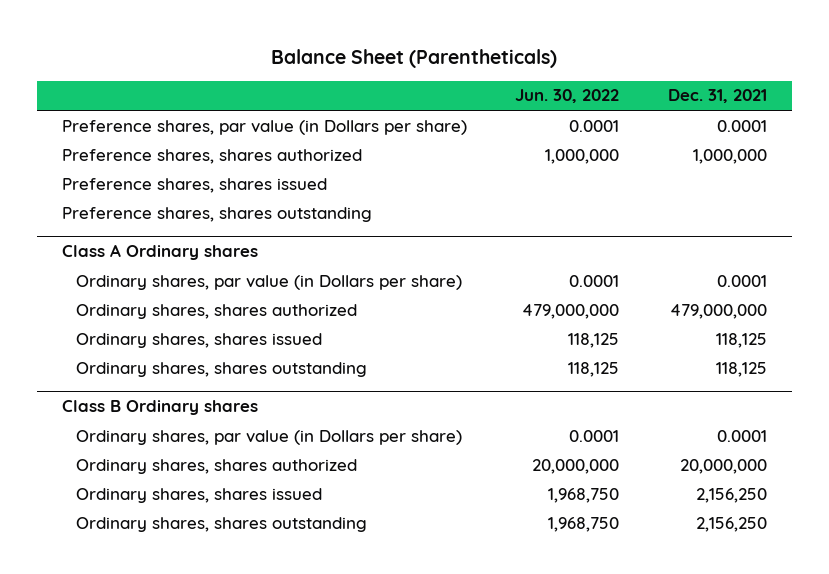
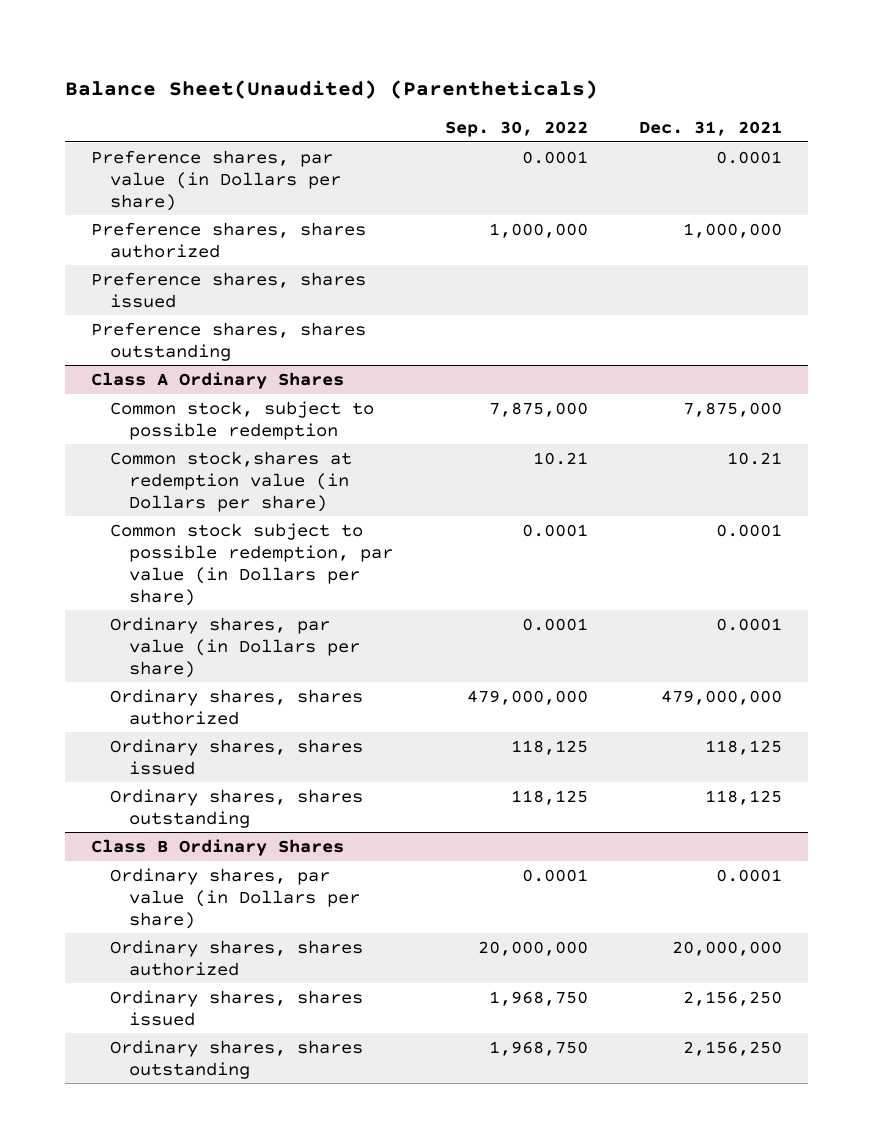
- Balance Sheet (Parentheticals)
+ Balance Sheet(Unaudited) (Parentheticals)
- | Jun. 30, 2022 | Dec. 31, 2021
+ | Sep. 30, 2022 | Dec. 31, 2021
- Class A Ordinary shares
+ Class A Ordinary Shares
+ Common stock, subject to possible redemption | 7,875,000 | 7,875,000
+ Common stock,shares at redemption value (in Dollars per share) | 10.21 | 10.21
+ Common stock subject to possible redemption, par value (in Dollars per share) | 0.0001 | 0.0001
- Class B Ordinary shares
+ Class B Ordinary Shares

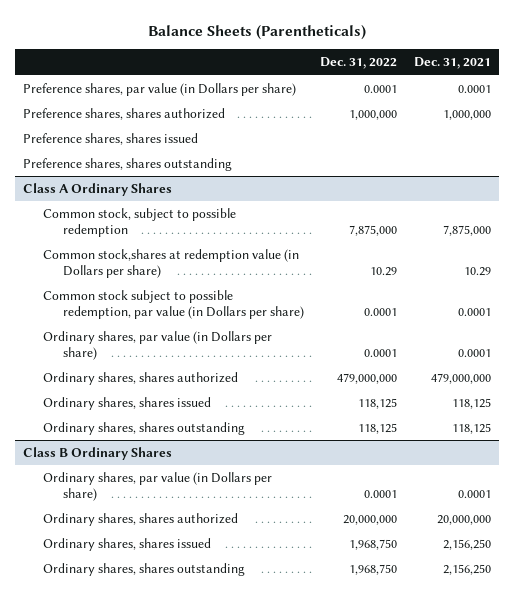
- Balance Sheet(Unaudited) (Parentheticals)
+ Balance Sheets (Parentheticals)
- | Sep. 30, 2022 | Dec. 31, 2021
+ | Dec. 31, 2022 | Dec. 31, 2021
@ Class A Ordinary Shares
- Common stock,shares at redemption value (in Dollars per share) | 10.21 | 10.21
+ Common stock,shares at redemption value (in Dollars per share) | 10.29 | 10.29

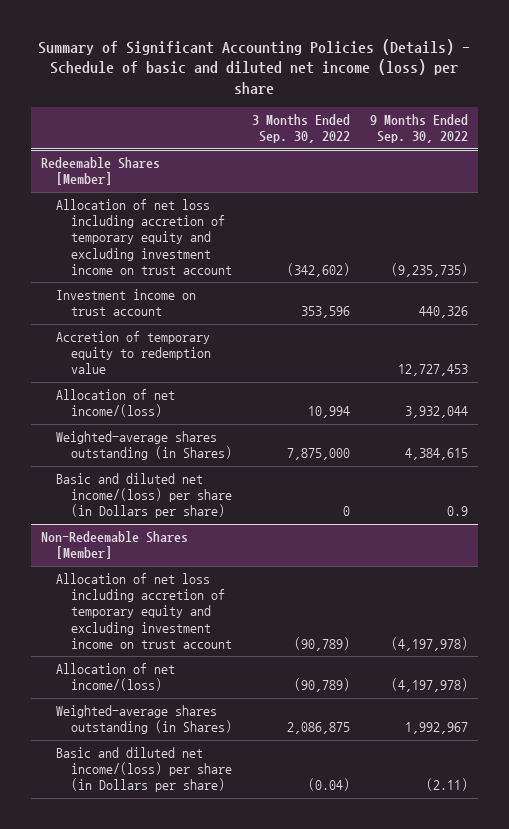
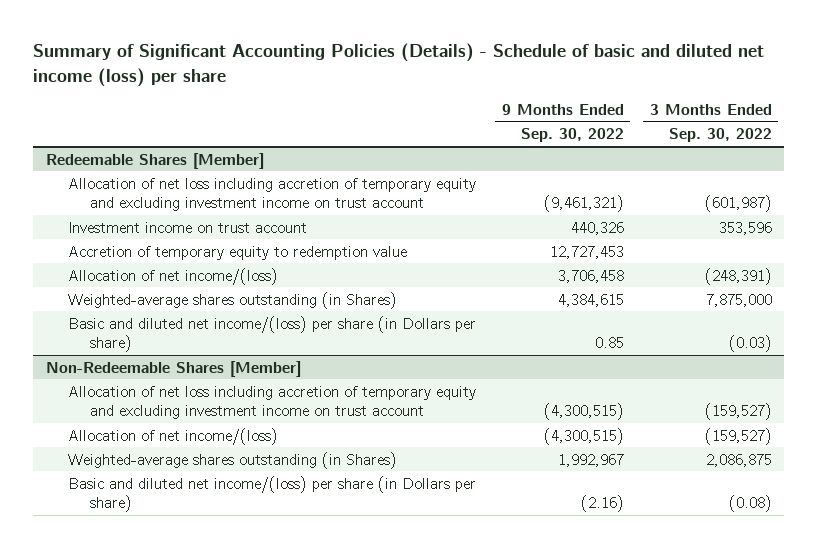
- | 3 Months Ended Sep. 30, 2022 | 9 Months Ended Sep. 30, 2022
+ | 9 Months Ended Sep. 30, 2022 | 3 Months Ended Sep. 30, 2022
@ Redeemable Shares [Member]
- Allocation of net loss including accretion of temporary equity and excluding investment income on trust account | (342,602) | (9,235,735)
+ Allocation of net loss including accretion of temporary equity and excluding investment income on trust account | (9,461,321) | (601,987)
- Allocation of net income/(loss) | 10,994 | 3,932,044
+ Allocation of net income/(loss) | 3,706,458 | (248,391)
- Basic and diluted net income/(loss) per share (in Dollars per share) | 0 | 0.9
+ Basic and diluted net income/(loss) per share (in Dollars per share) | 0.85 | (0.03)
@ Non-Redeemable Shares [Member]
- Allocation of net loss including accretion of temporary equity and excluding investment income on trust account | (90,789) | (4,197,978)
- Allocation of net income/(loss) | (90,789) | (4,197,978)
+ Allocation of net loss including accretion of temporary equity and excluding investment income on trust account | (4,300,515) | (159,527)
+ Allocation of net income/(loss) | (4,300,515) | (159,527)
- Basic and diluted net income/(loss) per share (in Dollars per share) | (0.04) | (2.11)
+ Basic and diluted net income/(loss) per share (in Dollars per share) | (2.16) | (0.08)

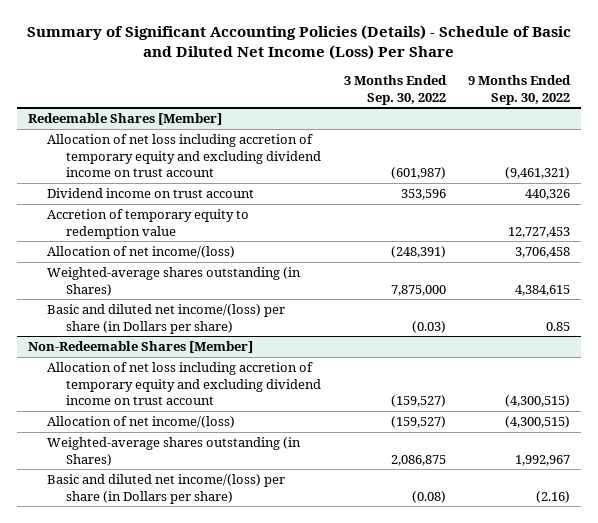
- Summary of Significant Accounting Policies (Details) - Schedule of basic and diluted net income (loss) per share
+ Summary of Significant Accounting Policies (Details) - Schedule of Basic and Diluted Net Income (Loss) Per Share
- | 9 Months Ended Sep. 30, 2022 | 3 Months Ended Sep. 30, 2022
+ | 3 Months Ended Sep. 30, 2022 | 9 Months Ended Sep. 30, 2022
@ Redeemable Shares [Member]
- Allocation of net loss including accretion of temporary equity and excluding investment income on trust account | (9,461,321) | (601,987)
- Investment income on trust account | 440,326 | 353,596
+ Allocation of net loss including accretion of temporary equity and excluding dividend income on trust account | (601,987) | (9,461,321)
+ Dividend income on trust account | 353,596 | 440,326
@ Non-Redeemable Shares [Member]
- Allocation of net loss including accretion of temporary equity and excluding investment income on trust account | (4,300,515) | (159,527)
+ Allocation of net loss including accretion of temporary equity and excluding dividend income on trust account | (159,527) | (4,300,515)

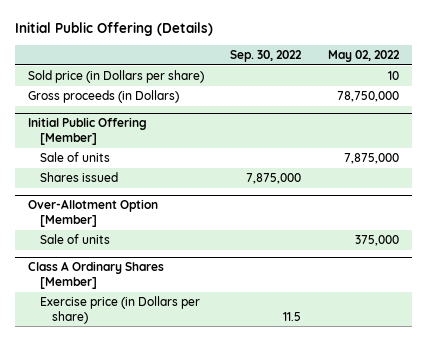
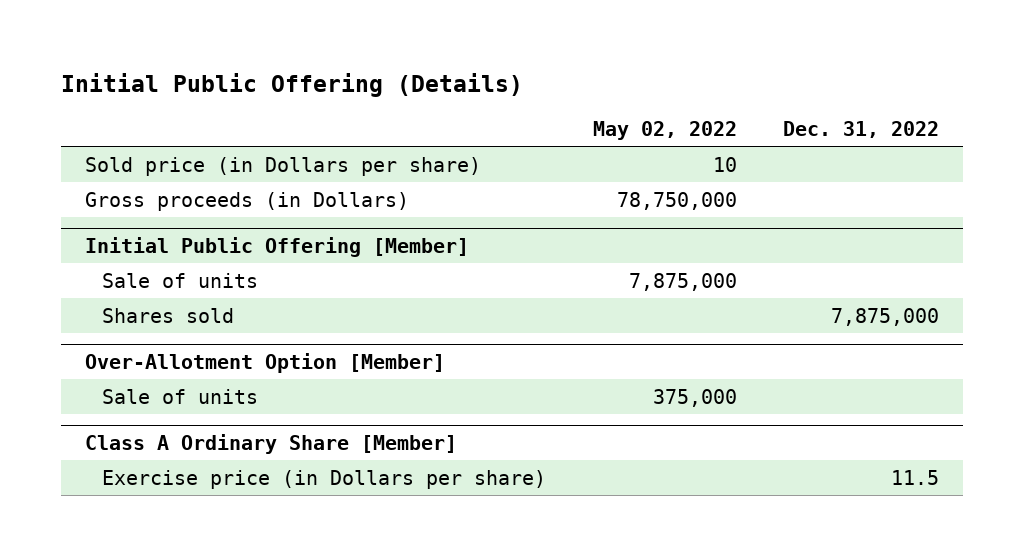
- | Sep. 30, 2022 | May 02, 2022
+ | May 02, 2022 | Dec. 31, 2022
@ Initial Public Offering [Member]
- Shares issued | 7,875,000 |
+ Shares sold | | 7,875,000
- Class A Ordinary Shares [Member]
+ Class A Ordinary Share [Member]

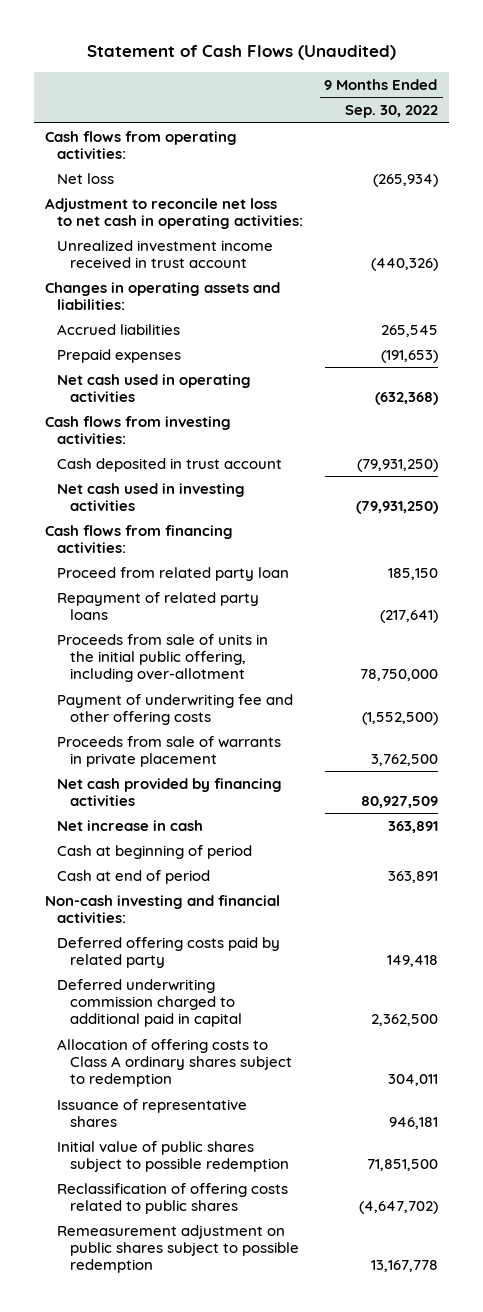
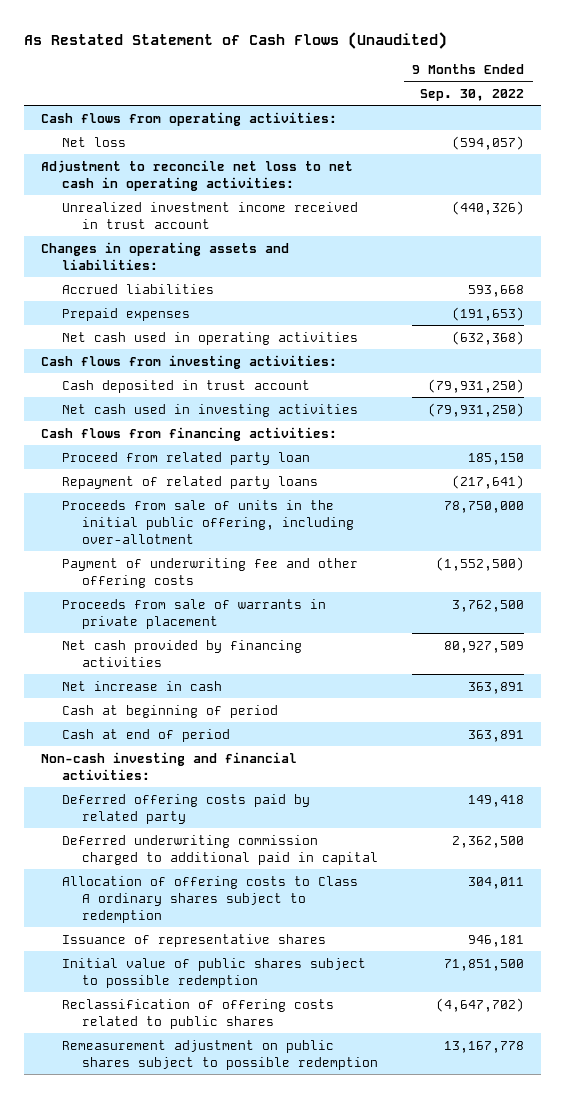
- Statement of Cash Flows (Unaudited)
+ As Restated Statement of Cash Flows (Unaudited)
- Net loss | (265,934)
+ Net loss | (594,057)
- Accrued liabilities | 265,545
+ Accrued liabilities | 593,668

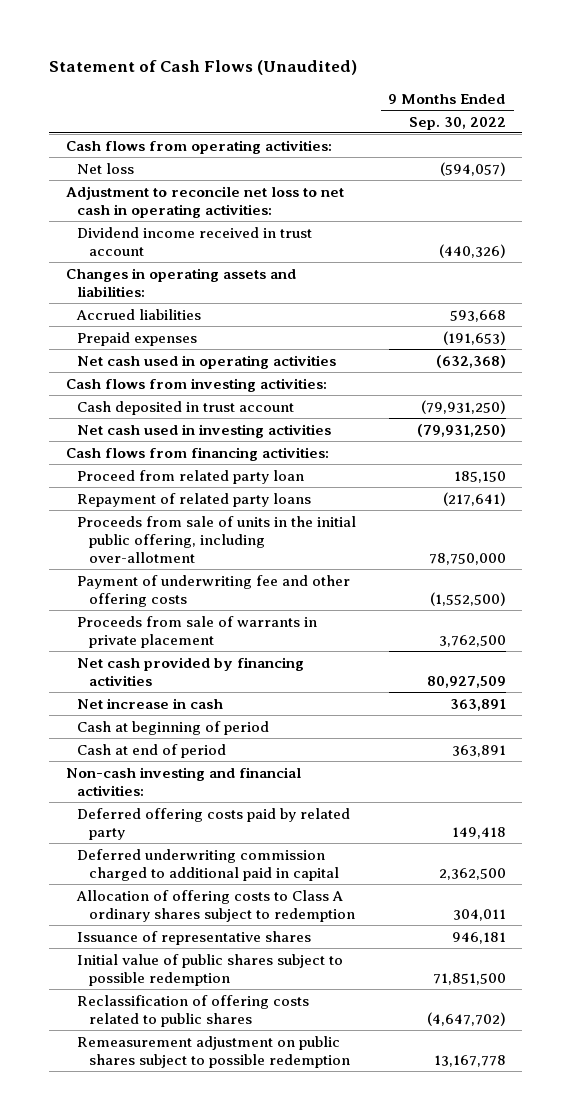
- As Restated Statement of Cash Flows (Unaudited)
+ Statement of Cash Flows (Unaudited)
- Unrealized investment income received in trust account | (440,326)
+ Dividend income received in trust account | (440,326)

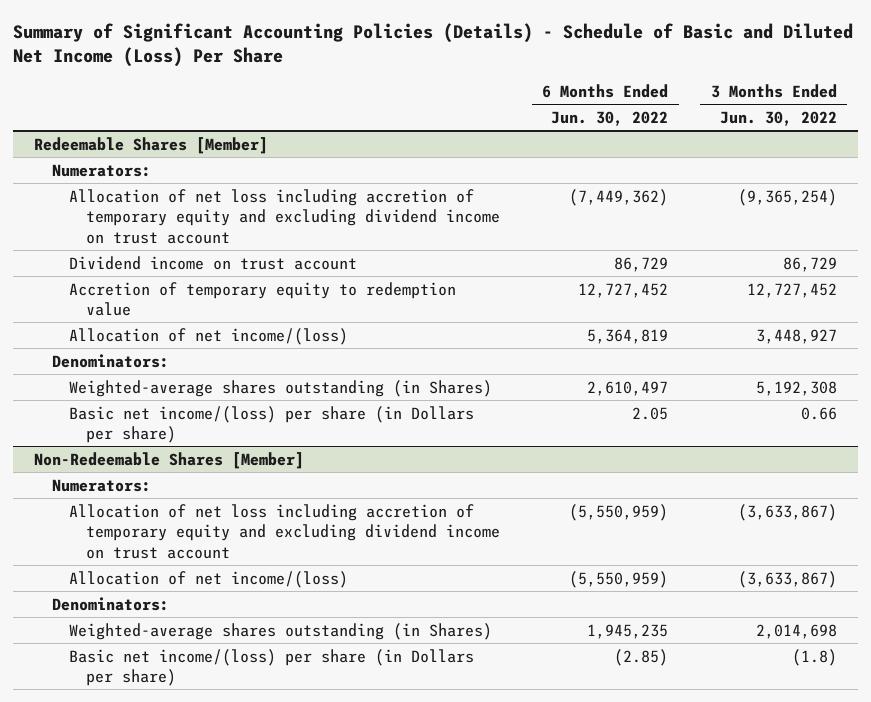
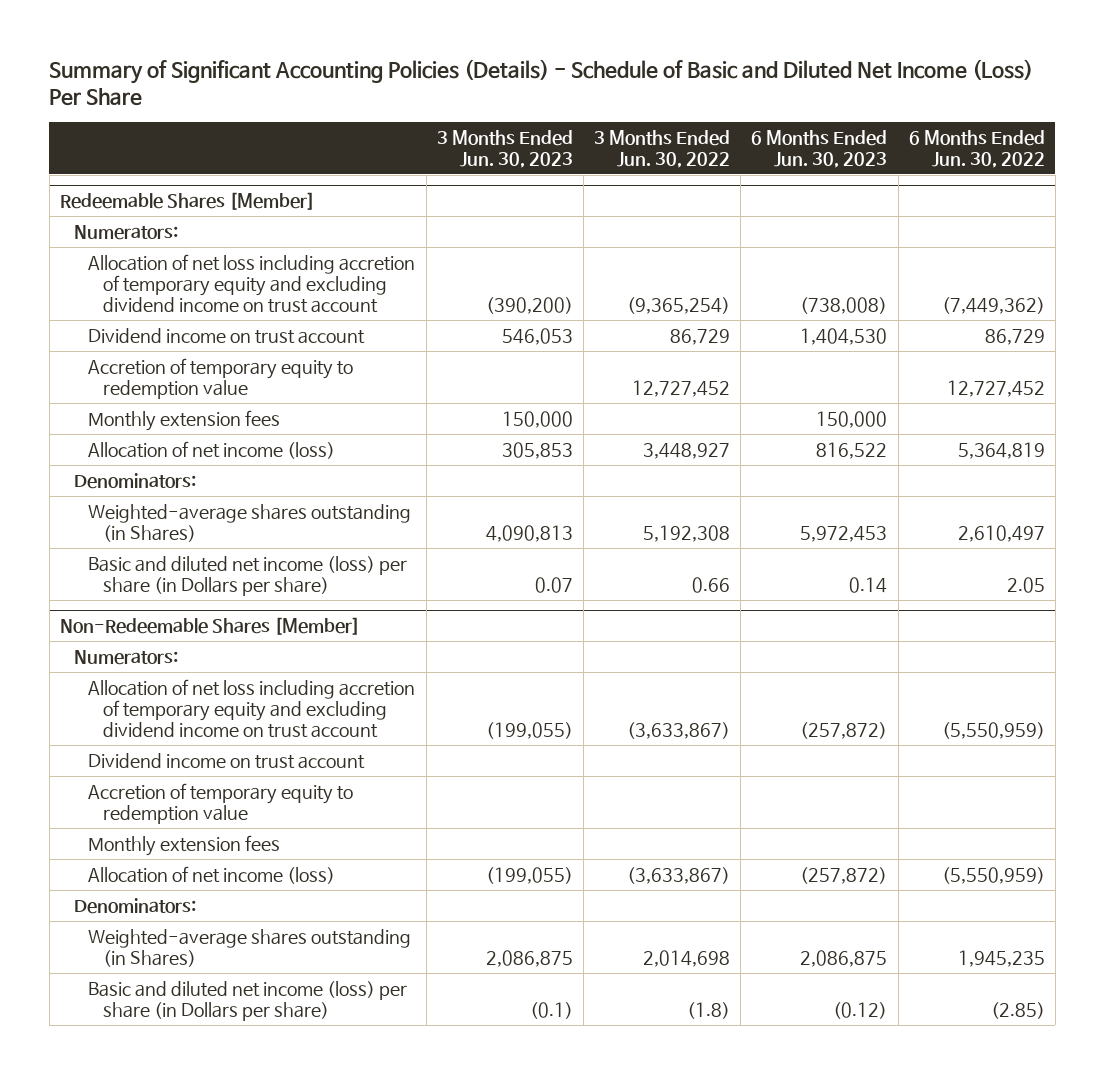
- | 6 Months Ended Jun. 30, 2022 | 3 Months Ended Jun. 30, 2022
+ | 3 Months Ended Jun. 30, 2023 | 3 Months Ended Jun. 30, 2022 | 6 Months Ended Jun. 30, 2023 | 6 Months Ended Jun. 30, 2022
@ Redeemable Shares [Member]
- Allocation of net income/(loss) | 5,364,819 | 3,448,927
+ Monthly extension fees | 150,000 | | 150,000 |
+ Allocation of net income (loss) | 305,853 | 3,448,927 | 816,522 | 5,364,819
- Basic net income/(loss) per share (in Dollars per share) | 2.05 | 0.66
+ Basic and diluted net income (loss) per share (in Dollars per share) | 0.07 | 0.66 | 0.14 | 2.05
@ Non-Redeemable Shares [Member]
- Allocation of net income/(loss) | (5,550,959) | (3,633,867)
+ Dividend income on trust account
+ Accretion of temporary equity to redemption value
+ Monthly extension fees
+ Allocation of net income (loss) | (199,055) | (3,633,867) | (257,872) | (5,550,959)
- Basic net income/(loss) per share (in Dollars per share) | (2.85) | (1.8)
+ Basic and diluted net income (loss) per share (in Dollars per share) | (0.1) | (1.8) | (0.12) | (2.85)

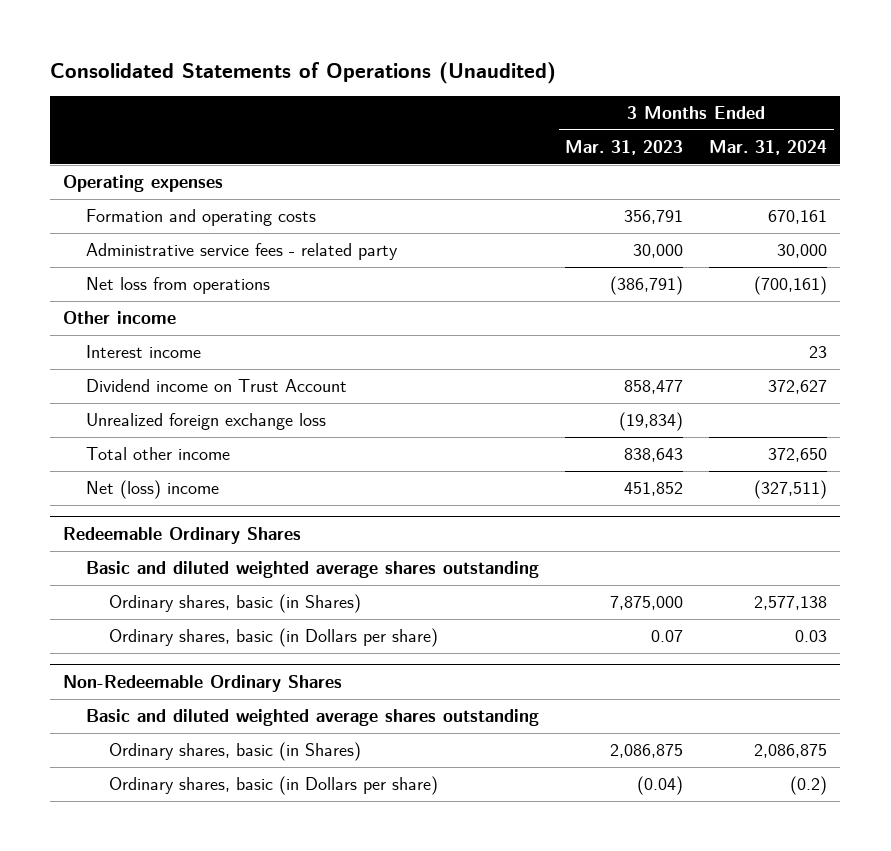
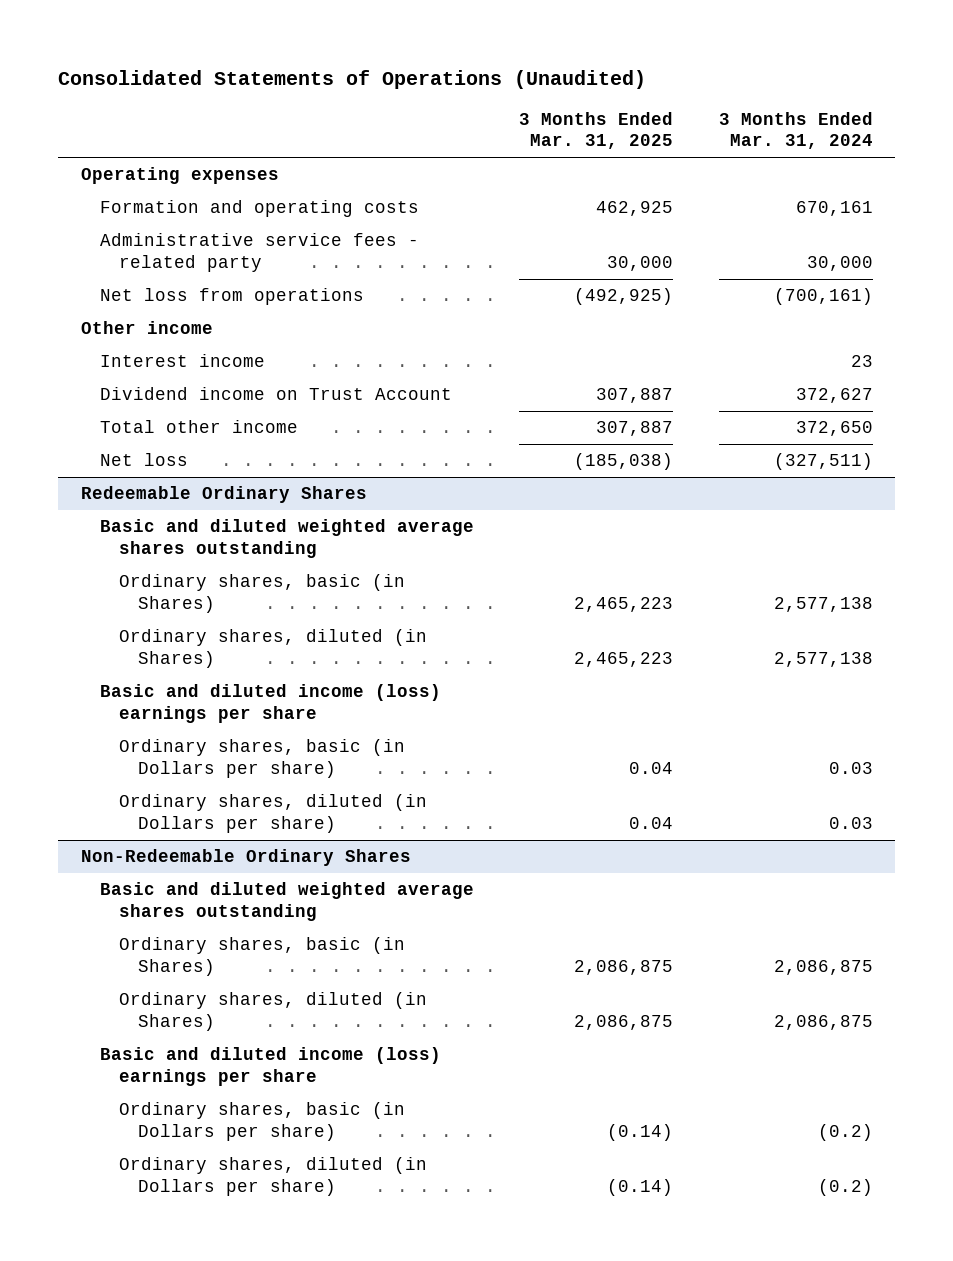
- | 3 Months Ended Mar. 31, 2023 | 3 Months Ended Mar. 31, 2024
+ | 3 Months Ended Mar. 31, 2025 | 3 Months Ended Mar. 31, 2024
- Unrealized foreign exchange loss | (19,834) |
- Net (loss) income | 451,852 | (327,511)
+ Net loss | (185,038) | (327,511)
@ Redeemable Ordinary Shares
+ Ordinary shares, diluted (in Shares) | 2,465,223 | 2,577,138
+ Basic and diluted income (loss) earnings per share
+ Ordinary shares, diluted (in Dollars per share) | 0.04 | 0.03
@ Non-Redeemable Ordinary Shares
+ Ordinary shares, diluted (in Shares) | 2,086,875 | 2,086,875
+ Basic and diluted income (loss) earnings per share
+ Ordinary shares, diluted (in Dollars per share) | (0.14) | (0.2)

